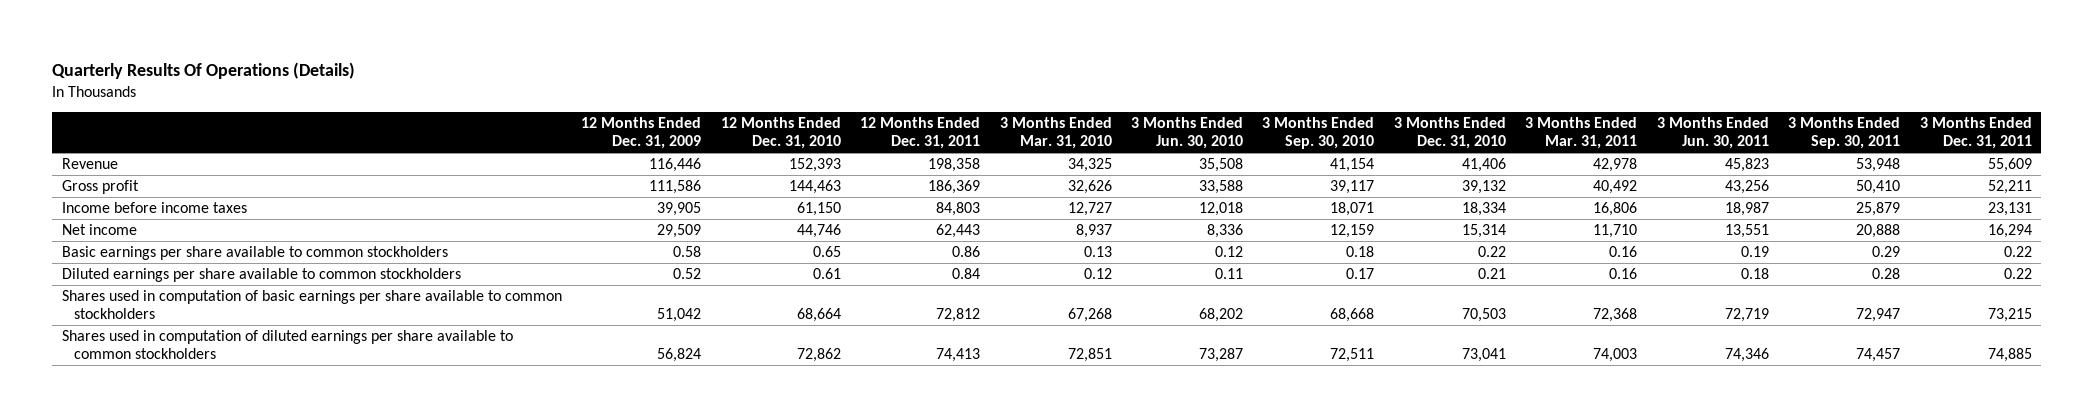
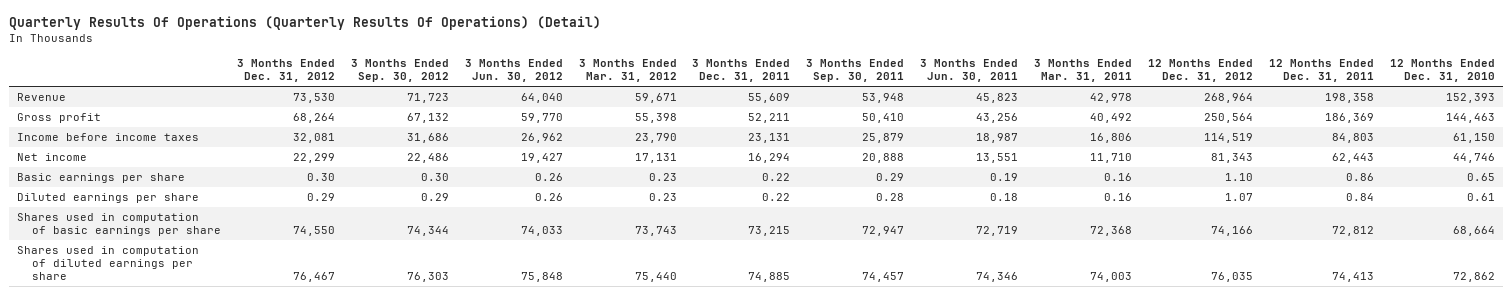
- Quarterly Results Of Operations (Details)
+ Quarterly Results Of Operations (Quarterly Results Of Operations) (Detail)
- | 12 Months Ended Dec. 31, 2009 | 12 Months Ended Dec. 31, 2010 | 12 Months Ended Dec. 31, 2011 | 3 Months Ended Mar. 31, 2010 | 3 Months Ended Jun. 30, 2010 | 3 Months Ended Sep. 30, 2010 | 3 Months Ended Dec. 31, 2010 | 3 Months Ended Mar. 31, 2011 | 3 Months Ended Jun. 30, 2011 | 3 Months Ended Sep. 30, 2011 | 3 Months Ended Dec. 31, 2011
+ | 3 Months Ended Dec. 31, 2012 | 3 Months Ended Sep. 30, 2012 | 3 Months Ended Jun. 30, 2012 | 3 Months Ended Mar. 31, 2012 | 3 Months Ended Dec. 31, 2011 | 3 Months Ended Sep. 30, 2011 | 3 Months Ended Jun. 30, 2011 | 3 Months Ended Mar. 31, 2011 | 12 Months Ended Dec. 31, 2012 | 12 Months Ended Dec. 31, 2011 | 12 Months Ended Dec. 31, 2010
- Basic earnings per share available to common stockholders | 0.58 | 0.65 | 0.86 | 0.13 | 0.12 | 0.18 | 0.22 | 0.16 | 0.19 | 0.29 | 0.22
- Diluted earnings per share available to common stockholders | 0.52 | 0.61 | 0.84 | 0.12 | 0.11 | 0.17 | 0.21 | 0.16 | 0.18 | 0.28 | 0.22
- Shares used in computation of basic earnings per share available to common stockholders | 51,042 | 68,664 | 72,812 | 67,268 | 68,202 | 68,668 | 70,503 | 72,368 | 72,719 | 72,947 | 73,215
- Shares used in computation of diluted earnings per share available to common stockholders | 56,824 | 72,862 | 74,413 | 72,851 | 73,287 | 72,511 | 73,041 | 74,003 | 74,346 | 74,457 | 74,885
+ Basic earnings per share | 0.30 | 0.30 | 0.26 | 0.23 | 0.22 | 0.29 | 0.19 | 0.16 | 1.10 | 0.86 | 0.65
+ Diluted earnings per share | 0.29 | 0.29 | 0.26 | 0.23 | 0.22 | 0.28 | 0.18 | 0.16 | 1.07 | 0.84 | 0.61
+ Shares used in computation of basic earnings per share | 74,550 | 74,344 | 74,033 | 73,743 | 73,215 | 72,947 | 72,719 | 72,368 | 74,166 | 72,812 | 68,664
+ Shares used in computation of diluted earnings per share | 76,467 | 76,303 | 75,848 | 75,440 | 74,885 | 74,457 | 74,346 | 74,003 | 76,035 | 74,413 | 72,862

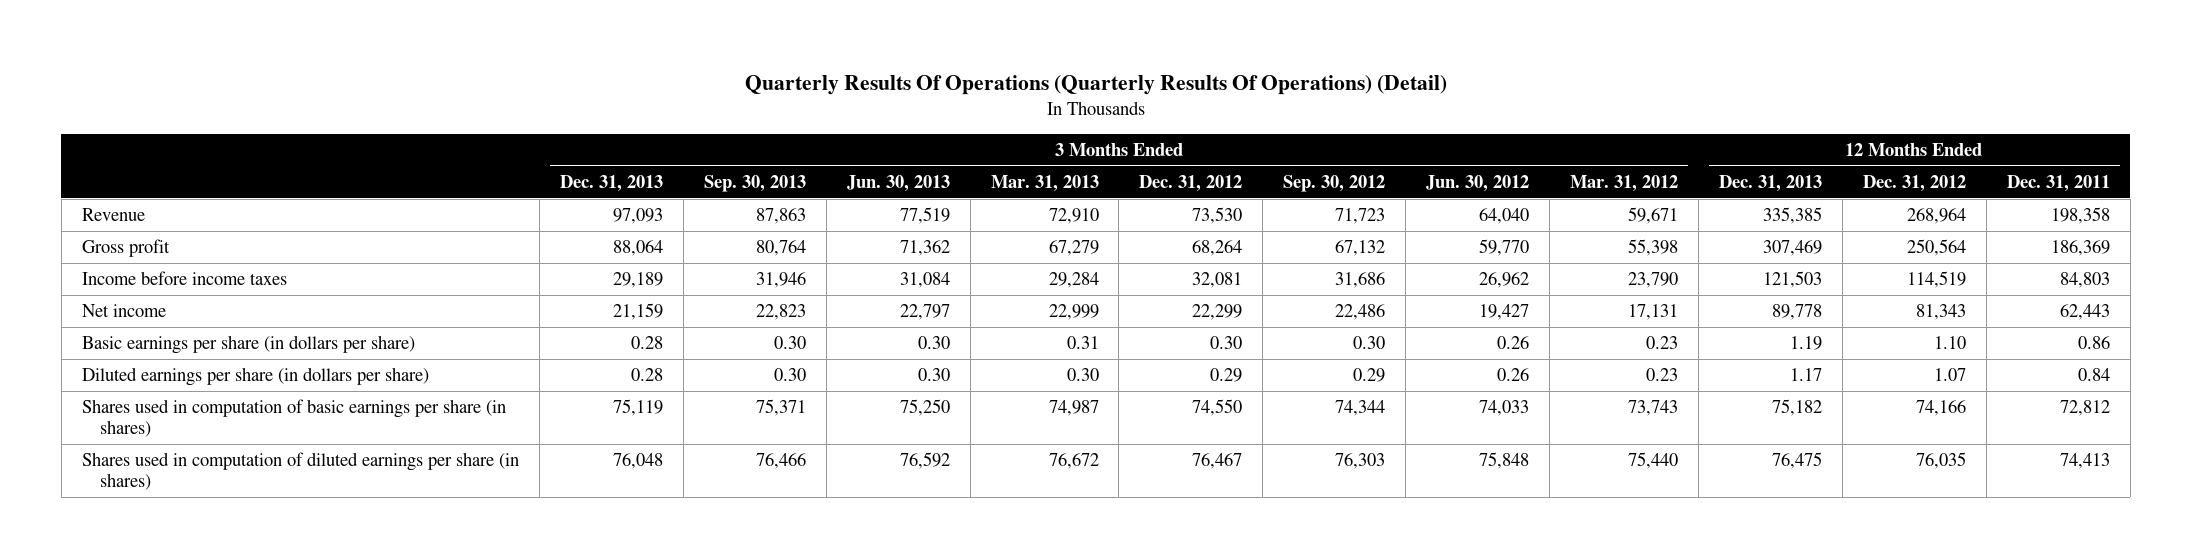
- | 3 Months Ended Dec. 31, 2012 | 3 Months Ended Sep. 30, 2012 | 3 Months Ended Jun. 30, 2012 | 3 Months Ended Mar. 31, 2012 | 3 Months Ended Dec. 31, 2011 | 3 Months Ended Sep. 30, 2011 | 3 Months Ended Jun. 30, 2011 | 3 Months Ended Mar. 31, 2011 | 12 Months Ended Dec. 31, 2012 | 12 Months Ended Dec. 31, 2011 | 12 Months Ended Dec. 31, 2010
+ | 3 Months Ended Dec. 31, 2013 | 3 Months Ended Sep. 30, 2013 | 3 Months Ended Jun. 30, 2013 | 3 Months Ended Mar. 31, 2013 | 3 Months Ended Dec. 31, 2012 | 3 Months Ended Sep. 30, 2012 | 3 Months Ended Jun. 30, 2012 | 3 Months Ended Mar. 31, 2012 | 12 Months Ended Dec. 31, 2013 | 12 Months Ended Dec. 31, 2012 | 12 Months Ended Dec. 31, 2011
- Basic earnings per share | 0.30 | 0.30 | 0.26 | 0.23 | 0.22 | 0.29 | 0.19 | 0.16 | 1.10 | 0.86 | 0.65
- Diluted earnings per share | 0.29 | 0.29 | 0.26 | 0.23 | 0.22 | 0.28 | 0.18 | 0.16 | 1.07 | 0.84 | 0.61
- Shares used in computation of basic earnings per share | 74,550 | 74,344 | 74,033 | 73,743 | 73,215 | 72,947 | 72,719 | 72,368 | 74,166 | 72,812 | 68,664
- Shares used in computation of diluted earnings per share | 76,467 | 76,303 | 75,848 | 75,440 | 74,885 | 74,457 | 74,346 | 74,003 | 76,035 | 74,413 | 72,862
+ Basic earnings per share (in dollars per share) | 0.28 | 0.30 | 0.30 | 0.31 | 0.30 | 0.30 | 0.26 | 0.23 | 1.19 | 1.10 | 0.86
+ Diluted earnings per share (in dollars per share) | 0.28 | 0.30 | 0.30 | 0.30 | 0.29 | 0.29 | 0.26 | 0.23 | 1.17 | 1.07 | 0.84
+ Shares used in computation of basic earnings per share (in shares) | 75,119 | 75,371 | 75,250 | 74,987 | 74,550 | 74,344 | 74,033 | 73,743 | 75,182 | 74,166 | 72,812
+ Shares used in computation of diluted earnings per share (in shares) | 76,048 | 76,466 | 76,592 | 76,672 | 76,467 | 76,303 | 75,848 | 75,440 | 76,475 | 76,035 | 74,413

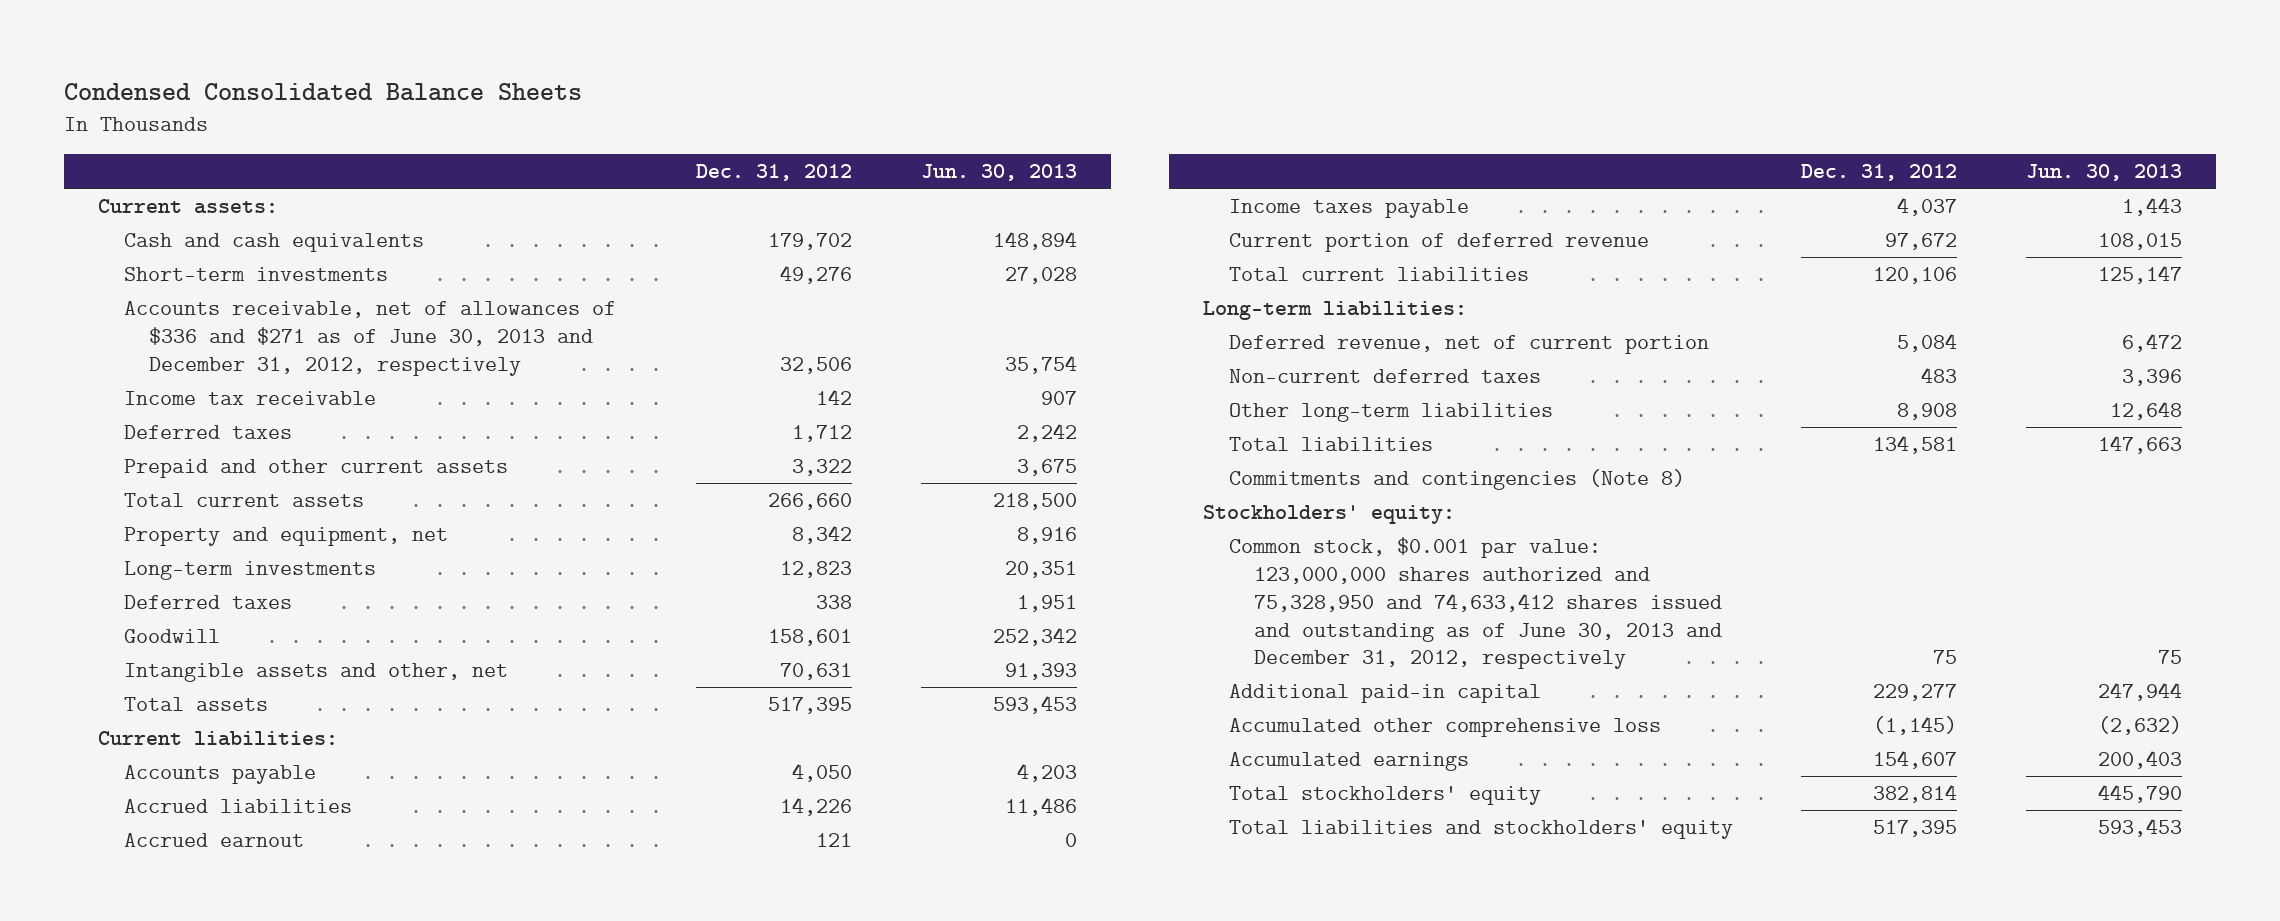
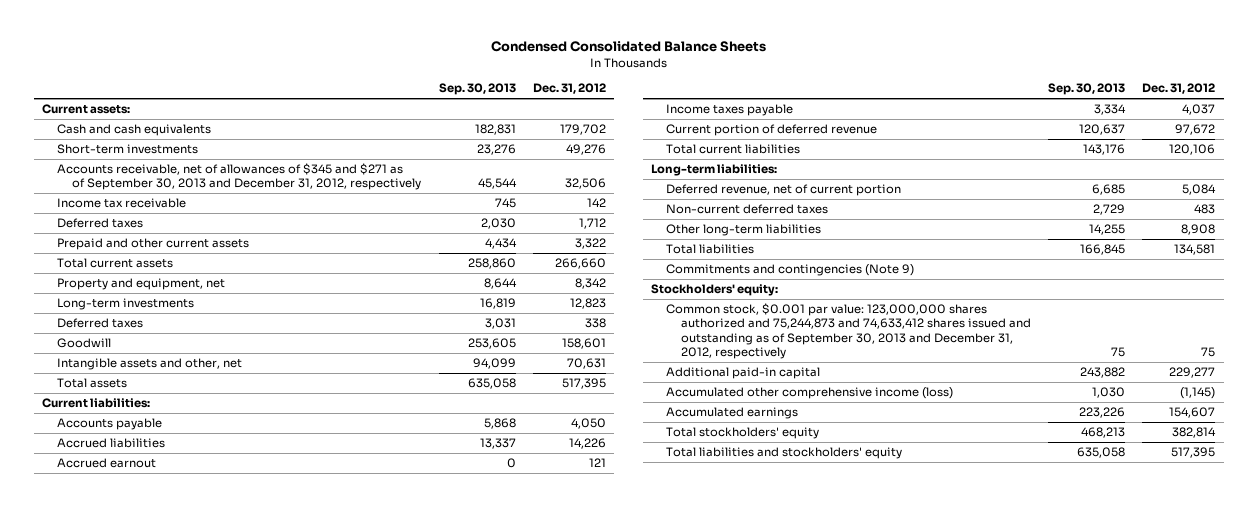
- | Dec. 31, 2012 | Jun. 30, 2013
+ | Sep. 30, 2013 | Dec. 31, 2012
- Accounts receivable, net of allowances of $336 and $271 as of June 30, 2013 and December 31, 2012, respectively | 32,506 | 35,754
+ Accounts receivable, net of allowances of $345 and $271 as of September 30, 2013 and December 31, 2012, respectively | 45,544 | 32,506
- Commitments and contingencies (Note 8)
+ Commitments and contingencies (Note 9)
- Common stock, $0.001 par value: 123,000,000 shares authorized and 75,328,950 and 74,633,412 shares issued and outstanding as of June 30, 2013 and December 31, 2012, respectively | 75 | 75
+ Common stock, $0.001 par value: 123,000,000 shares authorized and 75,244,873 and 74,633,412 shares issued and outstanding as of September 30, 2013 and December 31, 2012, respectively | 75 | 75
- Accumulated other comprehensive loss | (1,145) | (2,632)
+ Accumulated other comprehensive income (loss) | 1,030 | (1,145)

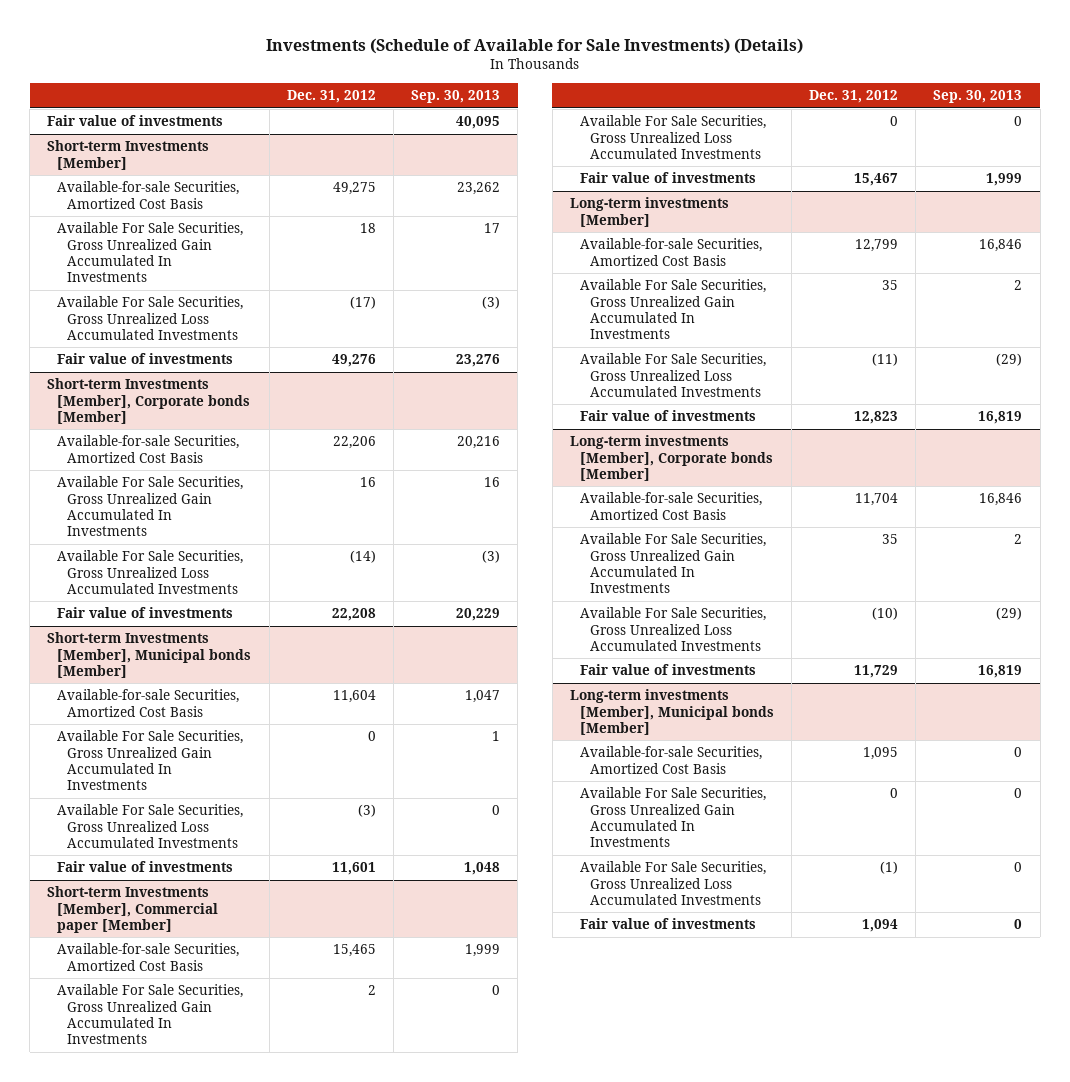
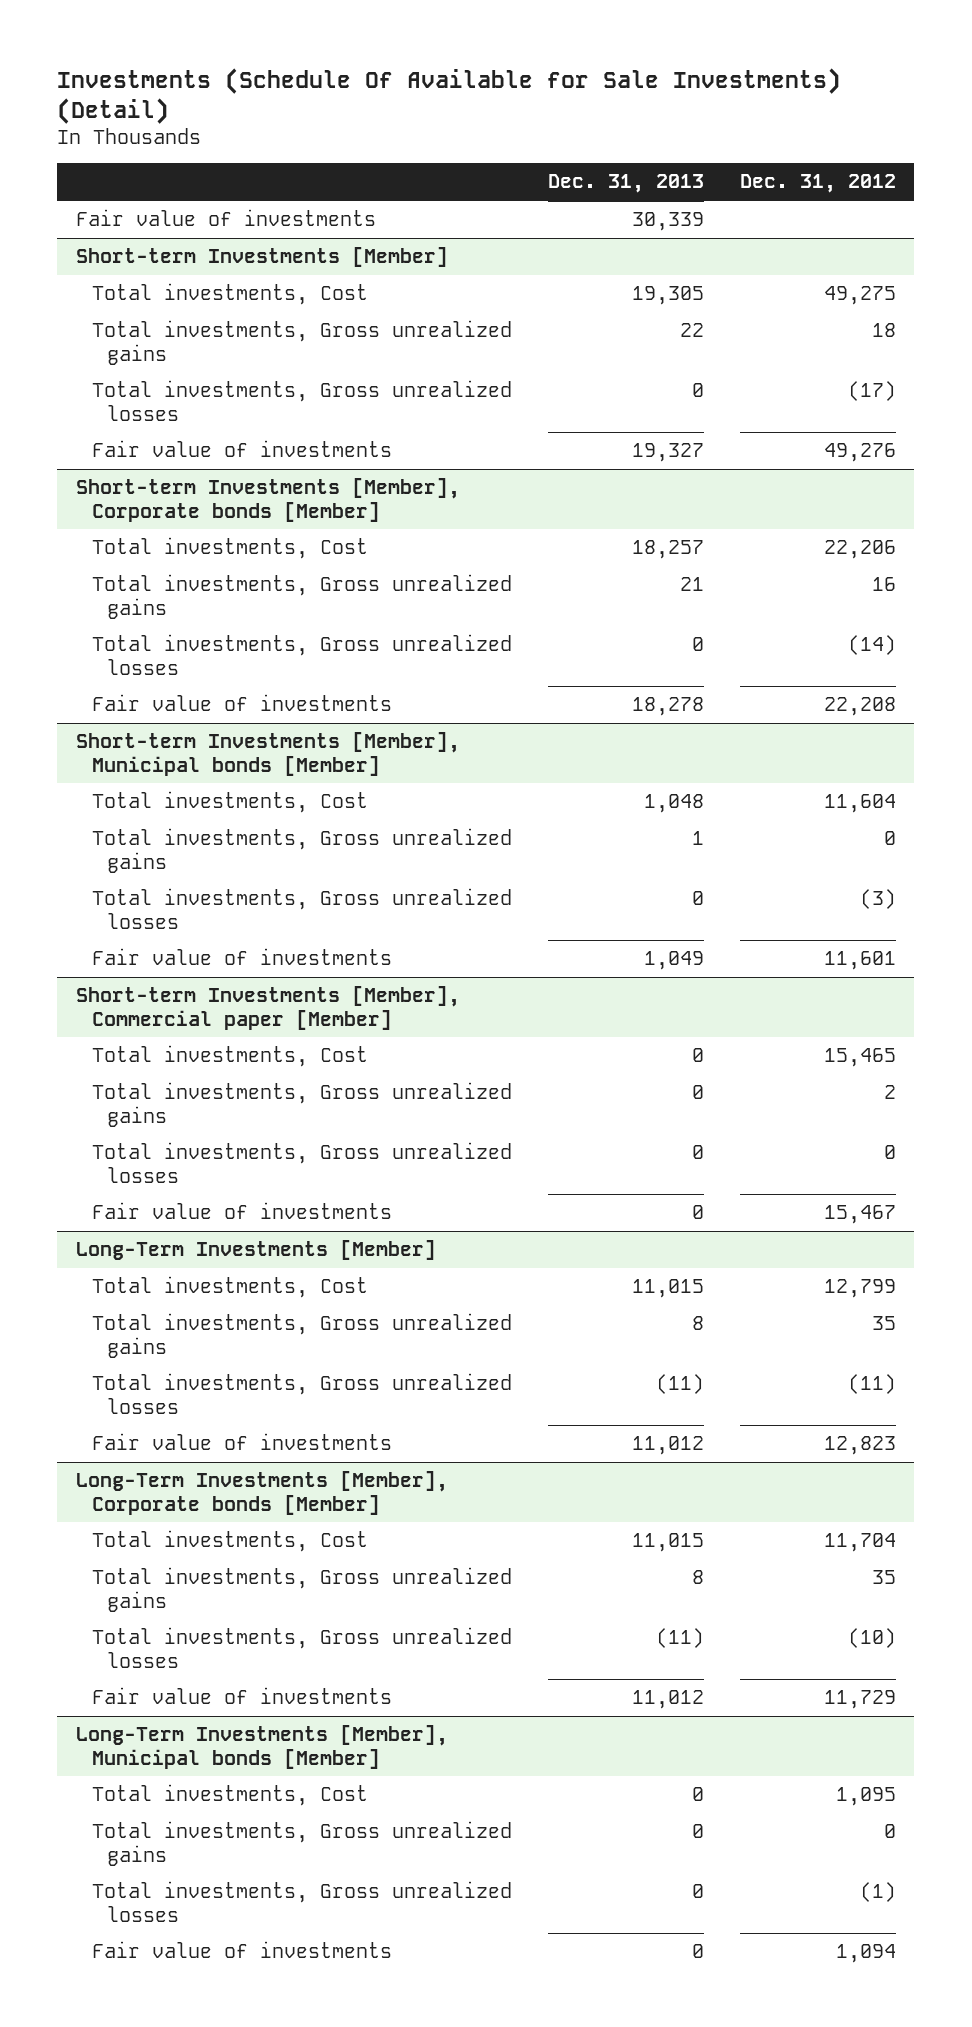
- Investments (Schedule of Available for Sale Investments) (Details)
+ Investments (Schedule Of Available for Sale Investments) (Detail)
- | Dec. 31, 2012 | Sep. 30, 2013
+ | Dec. 31, 2013 | Dec. 31, 2012
@ Short-term Investments [Member]
- Available-for-sale Securities, Amortized Cost Basis | 49,275 | 23,262
- Available For Sale Securities, Gross Unrealized Gain Accumulated In Investments | 18 | 17
- Available For Sale Securities, Gross Unrealized Loss Accumulated Investments | (17) | (3)
+ Total investments, Cost | 19,305 | 49,275
+ Total investments, Gross unrealized gains | 22 | 18
+ Total investments, Gross unrealized losses | 0 | (17)
@ Short-term Investments [Member], Corporate bonds [Member]
- Available-for-sale Securities, Amortized Cost Basis | 22,206 | 20,216
- Available For Sale Securities, Gross Unrealized Gain Accumulated In Investments | 16 | 16
- Available For Sale Securities, Gross Unrealized Loss Accumulated Investments | (14) | (3)
+ Total investments, Cost | 18,257 | 22,206
+ Total investments, Gross unrealized gains | 21 | 16
+ Total investments, Gross unrealized losses | 0 | (14)
@ Short-term Investments [Member], Municipal bonds [Member]
- Available-for-sale Securities, Amortized Cost Basis | 11,604 | 1,047
- Available For Sale Securities, Gross Unrealized Gain Accumulated In Investments | 0 | 1
- Available For Sale Securities, Gross Unrealized Loss Accumulated Investments | (3) | 0
+ Total investments, Cost | 1,048 | 11,604
+ Total investments, Gross unrealized gains | 1 | 0
+ Total investments, Gross unrealized losses | 0 | (3)
@ Short-term Investments [Member], Commercial paper [Member]
- Available-for-sale Securities, Amortized Cost Basis | 15,465 | 1,999
- Available For Sale Securities, Gross Unrealized Gain Accumulated In Investments | 2 | 0
- Available For Sale Securities, Gross Unrealized Loss Accumulated Investments | 0 | 0
+ Total investments, Cost | 0 | 15,465
+ Total investments, Gross unrealized gains | 0 | 2
+ Total investments, Gross unrealized losses | 0 | 0
- Long-term investments [Member]
- Available-for-sale Securities, Amortized Cost Basis | 12,799 | 16,846
- Available For Sale Securities, Gross Unrealized Gain Accumulated In Investments | 35 | 2
- Available For Sale Securities, Gross Unrealized Loss Accumulated Investments | (11) | (29)
+ Long-Term Investments [Member]
+ Total investments, Cost | 11,015 | 12,799
+ Total investments, Gross unrealized gains | 8 | 35
+ Total investments, Gross unrealized losses | (11) | (11)
- Long-term investments [Member], Corporate bonds [Member]
- Available-for-sale Securities, Amortized Cost Basis | 11,704 | 16,846
- Available For Sale Securities, Gross Unrealized Gain Accumulated In Investments | 35 | 2
- Available For Sale Securities, Gross Unrealized Loss Accumulated Investments | (10) | (29)
+ Long-Term Investments [Member], Corporate bonds [Member]
+ Total investments, Cost | 11,015 | 11,704
+ Total investments, Gross unrealized gains | 8 | 35
+ Total investments, Gross unrealized losses | (11) | (10)
- Long-term investments [Member], Municipal bonds [Member]
- Available-for-sale Securities, Amortized Cost Basis | 1,095 | 0
- Available For Sale Securities, Gross Unrealized Gain Accumulated In Investments | 0 | 0
- Available For Sale Securities, Gross Unrealized Loss Accumulated Investments | (1) | 0
+ Long-Term Investments [Member], Municipal bonds [Member]
+ Total investments, Cost | 0 | 1,095
+ Total investments, Gross unrealized gains | 0 | 0
+ Total investments, Gross unrealized losses | 0 | (1)

